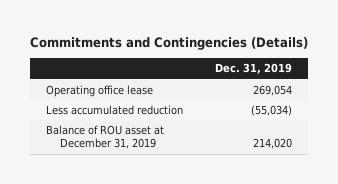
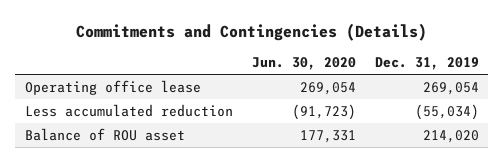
- | Dec. 31, 2019
+ | Jun. 30, 2020 | Dec. 31, 2019
- Balance of ROU asset at December 31, 2019 | 214,020
+ Balance of ROU asset | 177,331 | 214,020

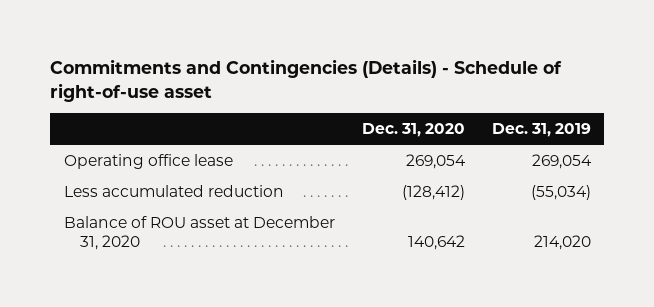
- Commitments and Contingencies (Details)
+ Commitments and Contingencies (Details) - Schedule of right-of-use asset
- | Jun. 30, 2020 | Dec. 31, 2019
+ | Dec. 31, 2020 | Dec. 31, 2019
- Balance of ROU asset | 177,331 | 214,020
+ Balance of ROU asset at December 31, 2020 | 140,642 | 214,020

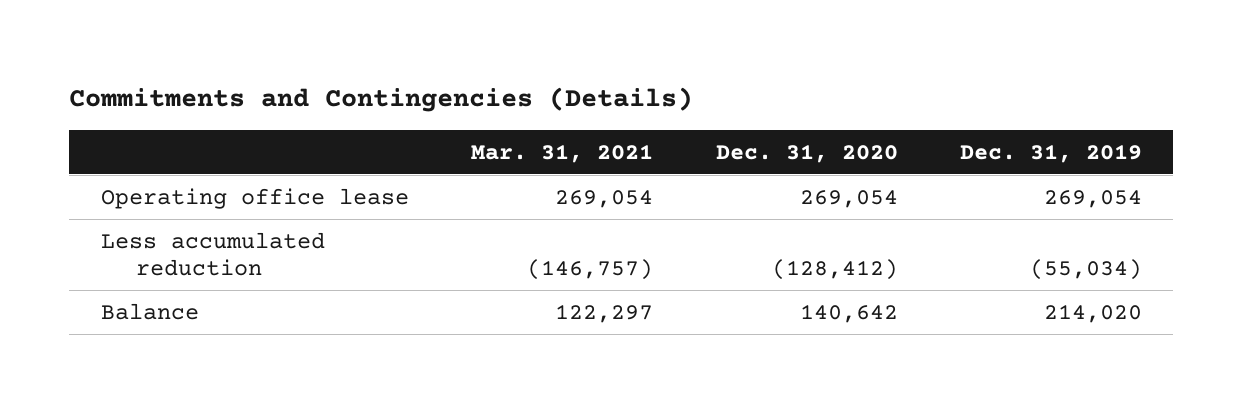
- Commitments and Contingencies (Details) - Schedule of right-of-use asset
+ Commitments and Contingencies (Details)
- | Dec. 31, 2020 | Dec. 31, 2019
+ | Mar. 31, 2021 | Dec. 31, 2020 | Dec. 31, 2019
- Balance of ROU asset at December 31, 2020 | 140,642 | 214,020
+ Balance | 122,297 | 140,642 | 214,020

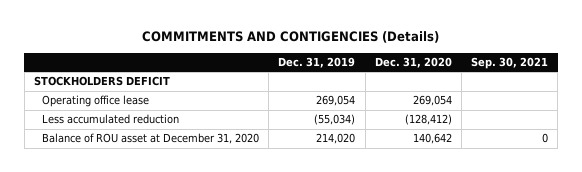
- Commitments and Contingencies (Details)
+ COMMITMENTS AND CONTIGENCIES (Details)
- | Mar. 31, 2021 | Dec. 31, 2020 | Dec. 31, 2019
+ | Dec. 31, 2019 | Dec. 31, 2020 | Sep. 30, 2021
+ STOCKHOLDERS DEFICIT
- Balance | 122,297 | 140,642 | 214,020
+ Balance of ROU asset at December 31, 2020 | 214,020 | 140,642 | 0

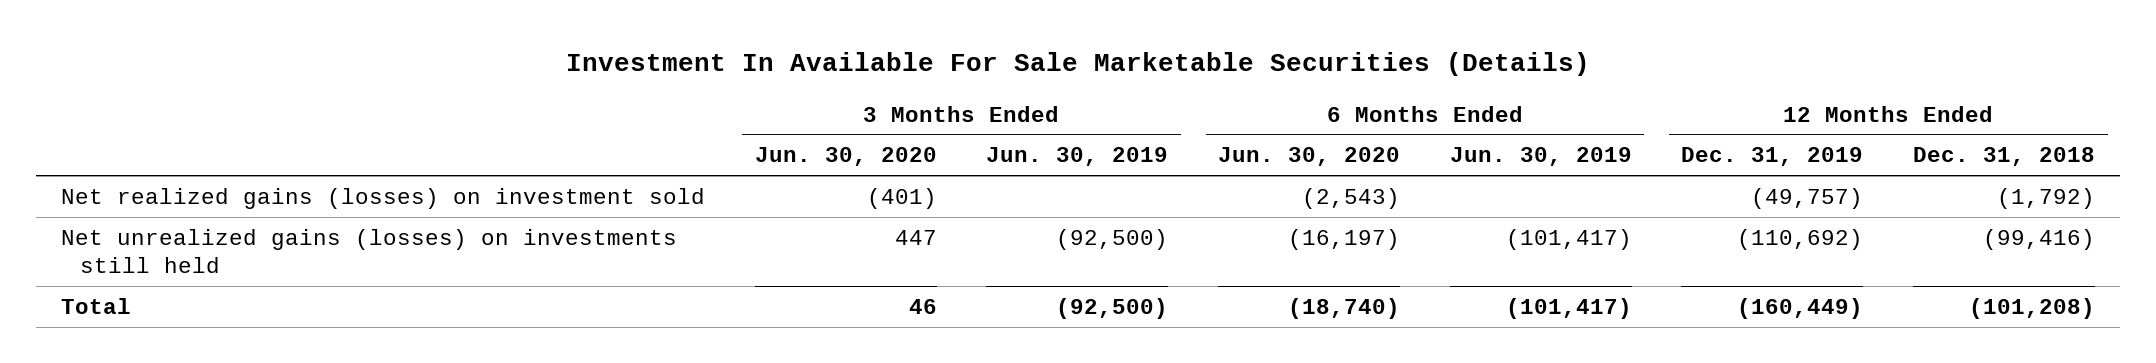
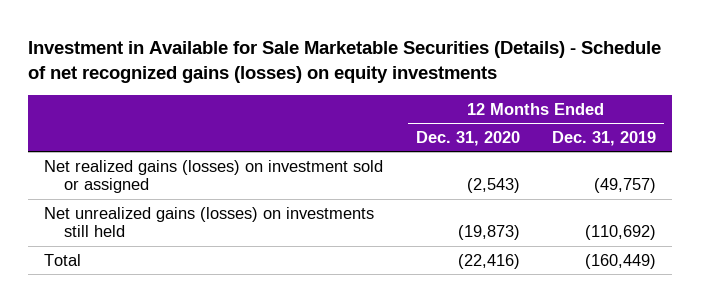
- Investment In Available For Sale Marketable Securities (Details)
+ Investment in Available for Sale Marketable Securities (Details) - Schedule of net recognized gains (losses) on equity investments
- | 3 Months Ended Jun. 30, 2020 | 3 Months Ended Jun. 30, 2019 | 6 Months Ended Jun. 30, 2020 | 6 Months Ended Jun. 30, 2019 | 12 Months Ended Dec. 31, 2019 | 12 Months Ended Dec. 31, 2018
+ | 12 Months Ended Dec. 31, 2020 | 12 Months Ended Dec. 31, 2019
- Net realized gains (losses) on investment sold | (401) | | (2,543) | | (49,757) | (1,792)
+ Net realized gains (losses) on investment sold or assigned | (2,543) | (49,757)

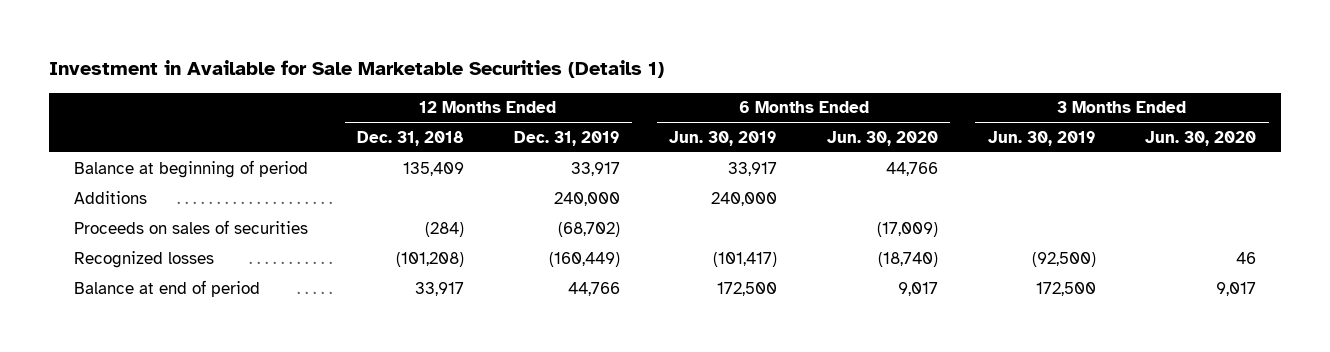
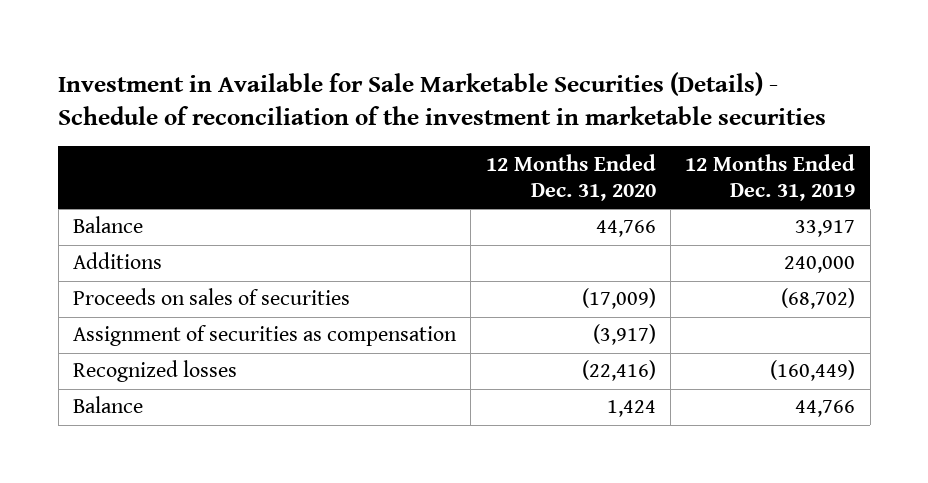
- Investment in Available for Sale Marketable Securities (Details 1)
+ Investment in Available for Sale Marketable Securities (Details) - Schedule of reconciliation of the investment in marketable securities
- | 12 Months Ended Dec. 31, 2018 | 12 Months Ended Dec. 31, 2019 | 6 Months Ended Jun. 30, 2019 | 6 Months Ended Jun. 30, 2020 | 3 Months Ended Jun. 30, 2019 | 3 Months Ended Jun. 30, 2020
+ | 12 Months Ended Dec. 31, 2020 | 12 Months Ended Dec. 31, 2019
- Balance at beginning of period | 135,409 | 33,917 | 33,917 | 44,766 | |
+ Balance | 44,766 | 33,917
+ Assignment of securities as compensation | (3,917) |
- Balance at end of period | 33,917 | 44,766 | 172,500 | 9,017 | 172,500 | 9,017
+ Balance | 1,424 | 44,766

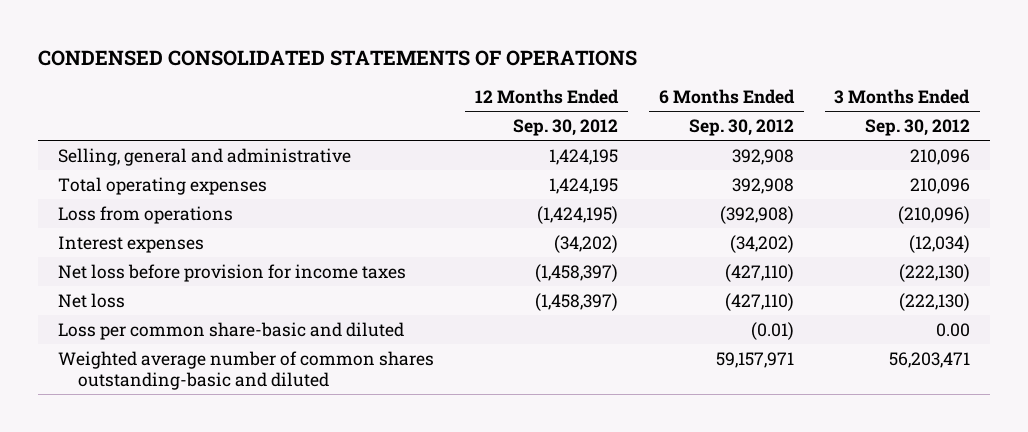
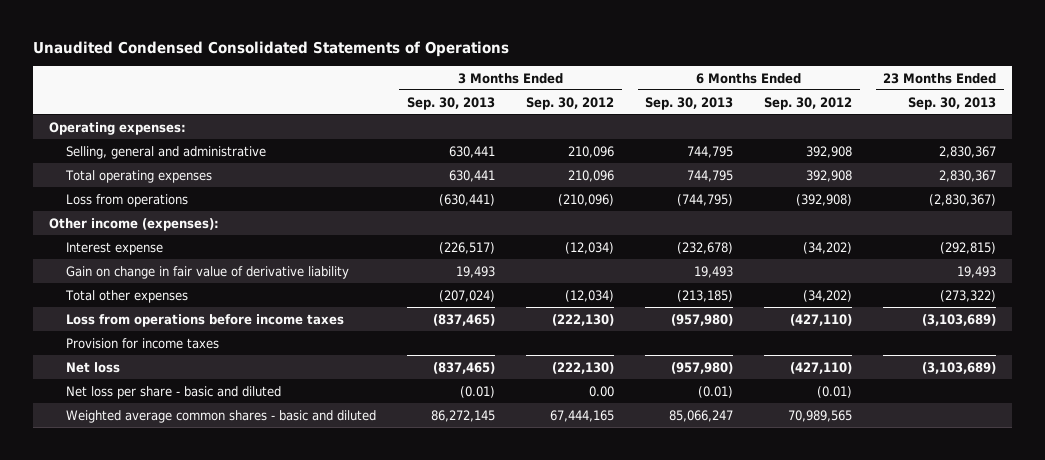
- CONDENSED CONSOLIDATED STATEMENTS OF OPERATIONS
+ Unaudited Condensed Consolidated Statements of Operations
- | 12 Months Ended Sep. 30, 2012 | 6 Months Ended Sep. 30, 2012 | 3 Months Ended Sep. 30, 2012
+ | 3 Months Ended Sep. 30, 2013 | 3 Months Ended Sep. 30, 2012 | 6 Months Ended Sep. 30, 2013 | 6 Months Ended Sep. 30, 2012 | 23 Months Ended Sep. 30, 2013
+ Operating expenses:
- Interest expenses | (34,202) | (34,202) | (12,034)
- Net loss before provision for income taxes | (1,458,397) | (427,110) | (222,130)
+ Other income (expenses):
+ Interest expense | (226,517) | (12,034) | (232,678) | (34,202) | (292,815)
+ Gain on change in fair value of derivative liability | 19,493 | | 19,493 | | 19,493
+ Total other expenses | (207,024) | (12,034) | (213,185) | (34,202) | (273,322)
+ Loss from operations before income taxes | (837,465) | (222,130) | (957,980) | (427,110) | (3,103,689)
+ Provision for income taxes
- Loss per common share-basic and diluted | | (0.01) | 0.00
- Weighted average number of common shares outstanding-basic and diluted | | 59,157,971 | 56,203,471
+ Net loss per share - basic and diluted | (0.01) | 0.00 | (0.01) | (0.01) |
+ Weighted average common shares - basic and diluted | 86,272,145 | 67,444,165 | 85,066,247 | 70,989,565 |

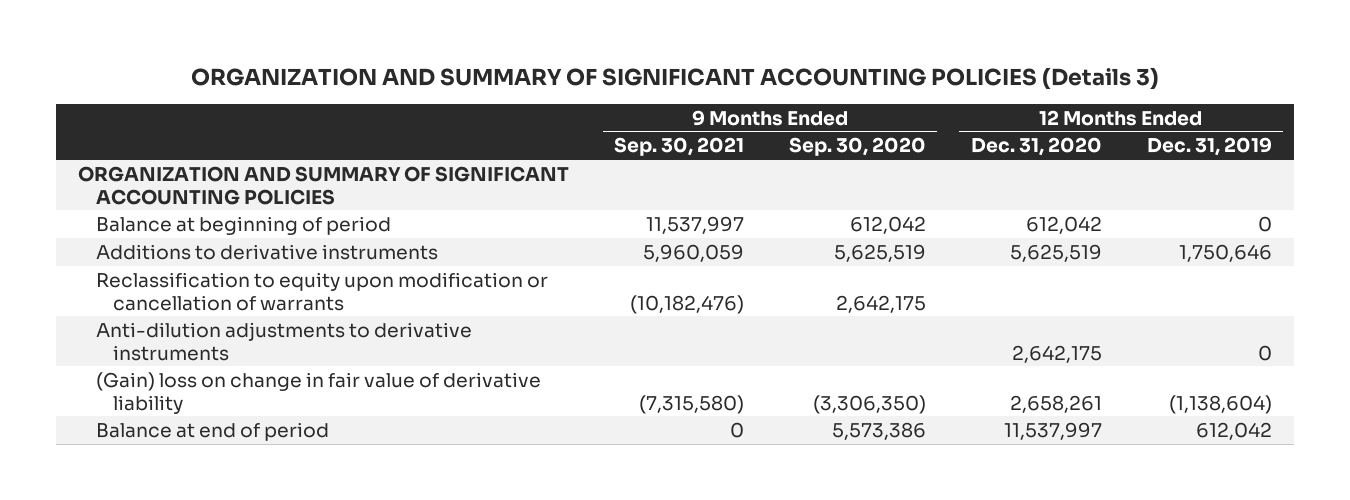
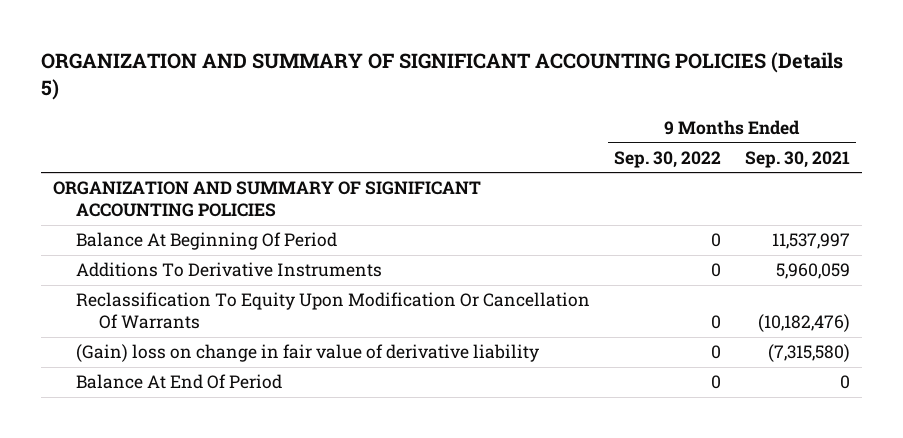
- ORGANIZATION AND SUMMARY OF SIGNIFICANT ACCOUNTING POLICIES (Details 3)
+ ORGANIZATION AND SUMMARY OF SIGNIFICANT ACCOUNTING POLICIES (Details 5)
- | 9 Months Ended Sep. 30, 2021 | 9 Months Ended Sep. 30, 2020 | 12 Months Ended Dec. 31, 2020 | 12 Months Ended Dec. 31, 2019
+ | 9 Months Ended Sep. 30, 2022 | 9 Months Ended Sep. 30, 2021
- Balance at beginning of period | 11,537,997 | 612,042 | 612,042 | 0
- Additions to derivative instruments | 5,960,059 | 5,625,519 | 5,625,519 | 1,750,646
- Reclassification to equity upon modification or cancellation of warrants | (10,182,476) | 2,642,175 | |
- Anti-dilution adjustments to derivative instruments | | | 2,642,175 | 0
+ Balance At Beginning Of Period | 0 | 11,537,997
+ Additions To Derivative Instruments | 0 | 5,960,059
+ Reclassification To Equity Upon Modification Or Cancellation Of Warrants | 0 | (10,182,476)
- Balance at end of period | 0 | 5,573,386 | 11,537,997 | 612,042
+ Balance At End Of Period | 0 | 0

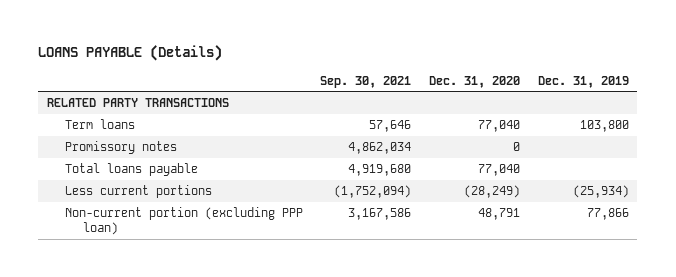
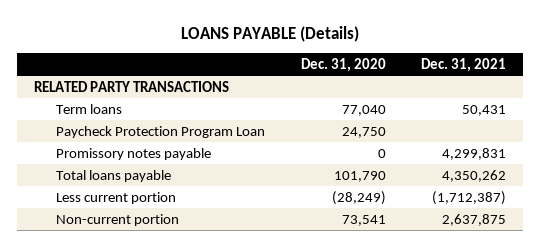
- | Sep. 30, 2021 | Dec. 31, 2020 | Dec. 31, 2019
+ | Dec. 31, 2020 | Dec. 31, 2021
- Promissory notes | 4,862,034 | 0 |
- Total loans payable | 4,919,680 | 77,040 |
- Less current portions | (1,752,094) | (28,249) | (25,934)
- Non-current portion (excluding PPP loan) | 3,167,586 | 48,791 | 77,866
+ Paycheck Protection Program Loan | 24,750 |
+ Promissory notes payable | 0 | 4,299,831
+ Total loans payable | 101,790 | 4,350,262
+ Less current portion | (28,249) | (1,712,387)
+ Non-current portion | 73,541 | 2,637,875

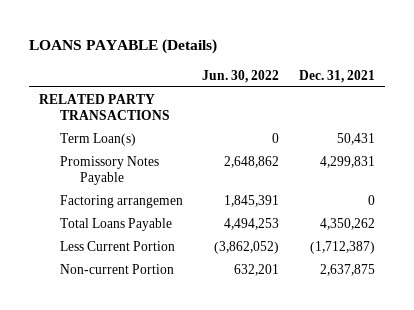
- | Dec. 31, 2020 | Dec. 31, 2021
+ | Jun. 30, 2022 | Dec. 31, 2021
- Term loans | 77,040 | 50,431
- Paycheck Protection Program Loan | 24,750 |
- Promissory notes payable | 0 | 4,299,831
- Total loans payable | 101,790 | 4,350,262
- Less current portion | (28,249) | (1,712,387)
- Non-current portion | 73,541 | 2,637,875
+ Term Loan(s) | 0 | 50,431
+ Promissory Notes Payable | 2,648,862 | 4,299,831
+ Factoring arrangemen | 1,845,391 | 0
+ Total Loans Payable | 4,494,253 | 4,350,262
+ Less Current Portion | (3,862,052) | (1,712,387)
+ Non-current Portion | 632,201 | 2,637,875

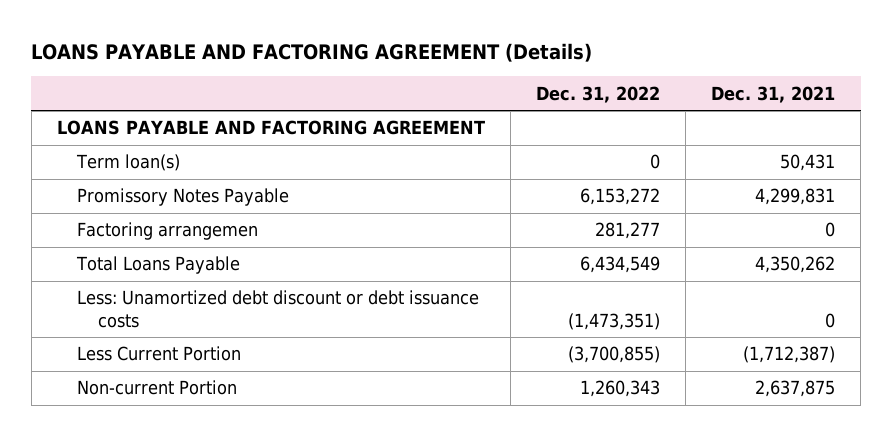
- LOANS PAYABLE (Details)
+ LOANS PAYABLE AND FACTORING AGREEMENT (Details)
- | Jun. 30, 2022 | Dec. 31, 2021
+ | Dec. 31, 2022 | Dec. 31, 2021
- RELATED PARTY TRANSACTIONS
- Term Loan(s) | 0 | 50,431
+ LOANS PAYABLE AND FACTORING AGREEMENT
+ Term loan(s) | 0 | 50,431
+ Less: Unamortized debt discount or debt issuance costs | (1,473,351) | 0

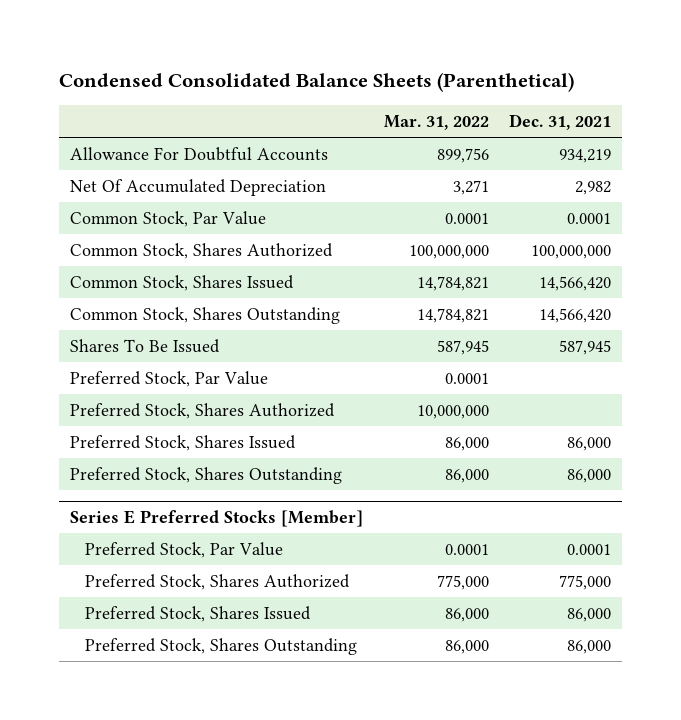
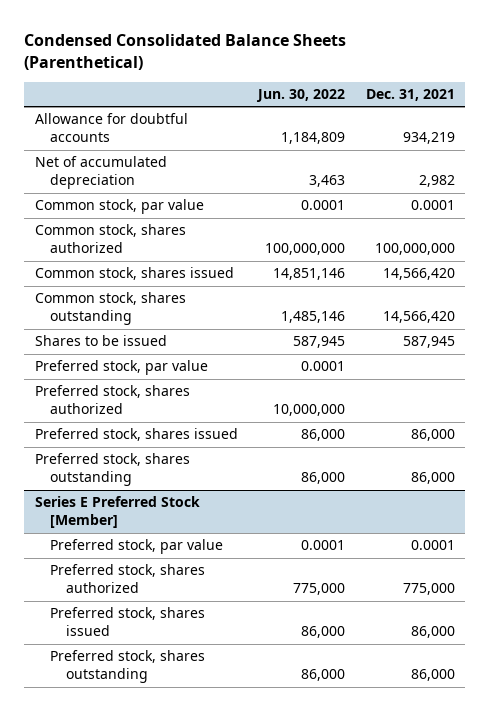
- | Mar. 31, 2022 | Dec. 31, 2021
+ | Jun. 30, 2022 | Dec. 31, 2021
- Allowance For Doubtful Accounts | 899,756 | 934,219
- Net Of Accumulated Depreciation | 3,271 | 2,982
- Common Stock, Par Value | 0.0001 | 0.0001
- Common Stock, Shares Authorized | 100,000,000 | 100,000,000
- Common Stock, Shares Issued | 14,784,821 | 14,566,420
- Common Stock, Shares Outstanding | 14,784,821 | 14,566,420
- Shares To Be Issued | 587,945 | 587,945
- Preferred Stock, Par Value | 0.0001 |
- Preferred Stock, Shares Authorized | 10,000,000 |
- Preferred Stock, Shares Issued | 86,000 | 86,000
- Preferred Stock, Shares Outstanding | 86,000 | 86,000
- Series E Preferred Stocks [Member]
- Preferred Stock, Par Value | 0.0001 | 0.0001
- Preferred Stock, Shares Authorized | 775,000 | 775,000
- Preferred Stock, Shares Issued | 86,000 | 86,000
- Preferred Stock, Shares Outstanding | 86,000 | 86,000
+ Allowance for doubtful accounts | 1,184,809 | 934,219
+ Net of accumulated depreciation | 3,463 | 2,982
+ Common stock, par value | 0.0001 | 0.0001
+ Common stock, shares authorized | 100,000,000 | 100,000,000
+ Common stock, shares issued | 14,851,146 | 14,566,420
+ Common stock, shares outstanding | 1,485,146 | 14,566,420
+ Shares to be issued | 587,945 | 587,945
+ Preferred stock, par value | 0.0001 |
+ Preferred stock, shares authorized | 10,000,000 |
+ Preferred stock, shares issued | 86,000 | 86,000
+ Preferred stock, shares outstanding | 86,000 | 86,000
+ Series E Preferred Stock [Member]
+ Preferred stock, par value | 0.0001 | 0.0001
+ Preferred stock, shares authorized | 775,000 | 775,000
+ Preferred stock, shares issued | 86,000 | 86,000
+ Preferred stock, shares outstanding | 86,000 | 86,000

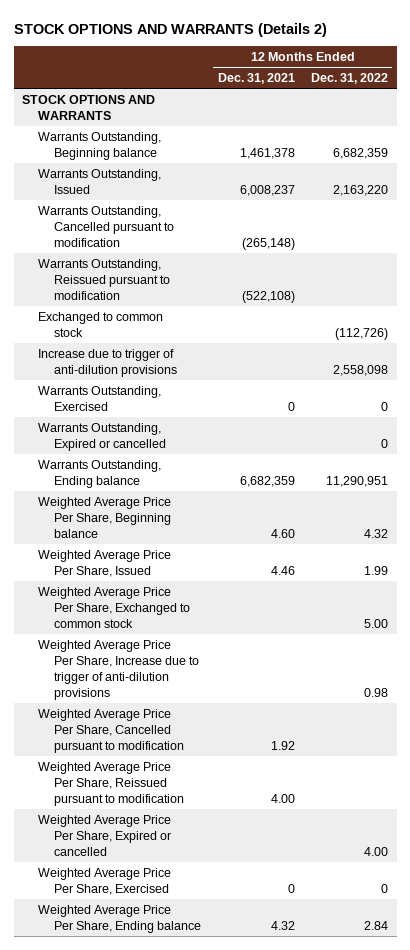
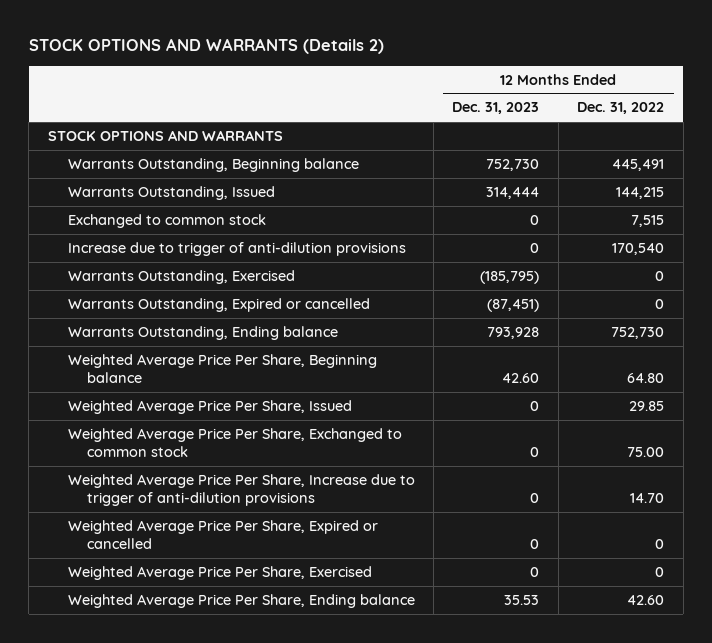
- | 12 Months Ended Dec. 31, 2021 | 12 Months Ended Dec. 31, 2022
+ | 12 Months Ended Dec. 31, 2023 | 12 Months Ended Dec. 31, 2022
- Warrants Outstanding, Beginning balance | 1,461,378 | 6,682,359
- Warrants Outstanding, Issued | 6,008,237 | 2,163,220
- Warrants Outstanding, Cancelled pursuant to modification | (265,148) |
- Warrants Outstanding, Reissued pursuant to modification | (522,108) |
- Exchanged to common stock | | (112,726)
- Increase due to trigger of anti-dilution provisions | | 2,558,098
+ Warrants Outstanding, Beginning balance | 752,730 | 445,491
+ Warrants Outstanding, Issued | 314,444 | 144,215
+ Exchanged to common stock | 0 | 7,515
+ Increase due to trigger of anti-dilution provisions | 0 | 170,540
- Warrants Outstanding, Ending balance | 6,682,359 | 11,290,951
- Weighted Average Price Per Share, Beginning balance | 4.60 | 4.32
- Weighted Average Price Per Share, Issued | 4.46 | 1.99
- Weighted Average Price Per Share, Exchanged to common stock | | 5.00
- Weighted Average Price Per Share, Increase due to trigger of anti-dilution provisions | | 0.98
- Weighted Average Price Per Share, Cancelled pursuant to modification | 1.92 |
- Weighted Average Price Per Share, Reissued pursuant to modification | 4.00 |
- Weighted Average Price Per Share, Expired or cancelled | | 4.00
+ Warrants Outstanding, Ending balance | 793,928 | 752,730
+ Weighted Average Price Per Share, Beginning balance | 42.60 | 64.80
+ Weighted Average Price Per Share, Issued | 0 | 29.85
+ Weighted Average Price Per Share, Exchanged to common stock | 0 | 75.00
+ Weighted Average Price Per Share, Increase due to trigger of anti-dilution provisions | 0 | 14.70
+ Weighted Average Price Per Share, Expired or cancelled | 0 | 0
- Weighted Average Price Per Share, Ending balance | 4.32 | 2.84
+ Weighted Average Price Per Share, Ending balance | 35.53 | 42.60

